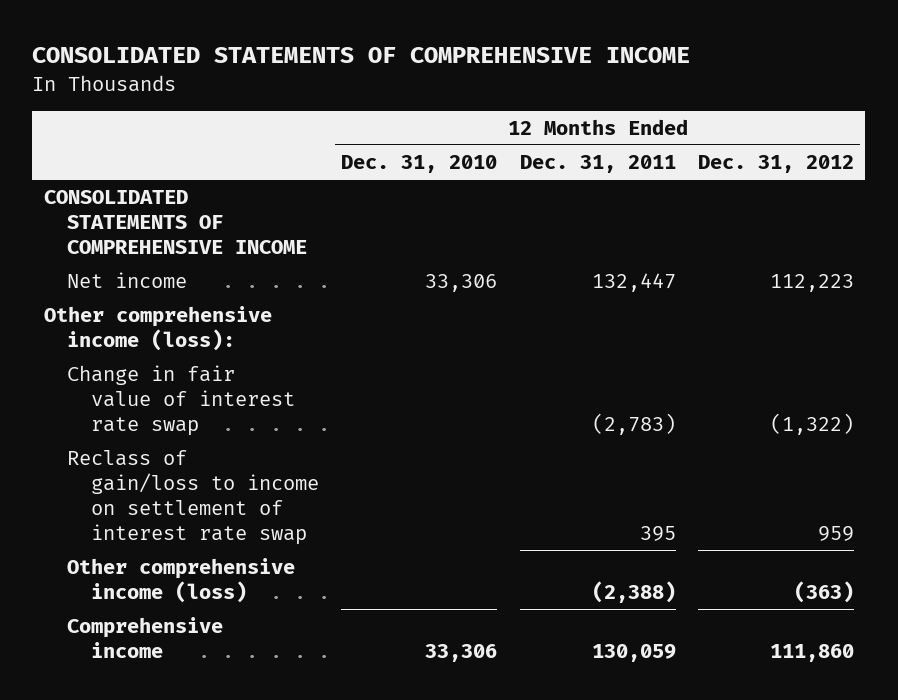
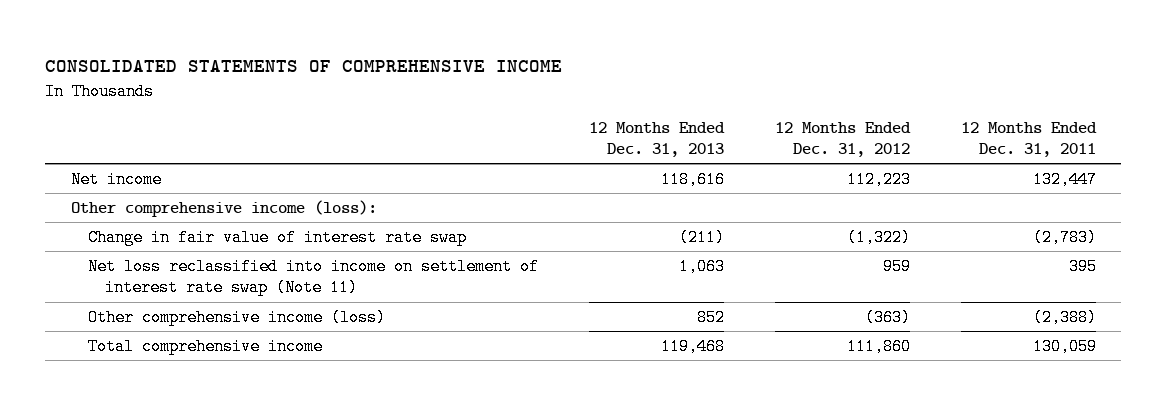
- | 12 Months Ended Dec. 31, 2010 | 12 Months Ended Dec. 31, 2011 | 12 Months Ended Dec. 31, 2012
+ | 12 Months Ended Dec. 31, 2013 | 12 Months Ended Dec. 31, 2012 | 12 Months Ended Dec. 31, 2011
- CONSOLIDATED STATEMENTS OF COMPREHENSIVE INCOME
- Reclass of gain/loss to income on settlement of interest rate swap | | 395 | 959
+ Net loss reclassified into income on settlement of interest rate swap (Note 11) | 1,063 | 959 | 395
- Comprehensive income | 33,306 | 130,059 | 111,860
+ Total comprehensive income | 119,468 | 111,860 | 130,059

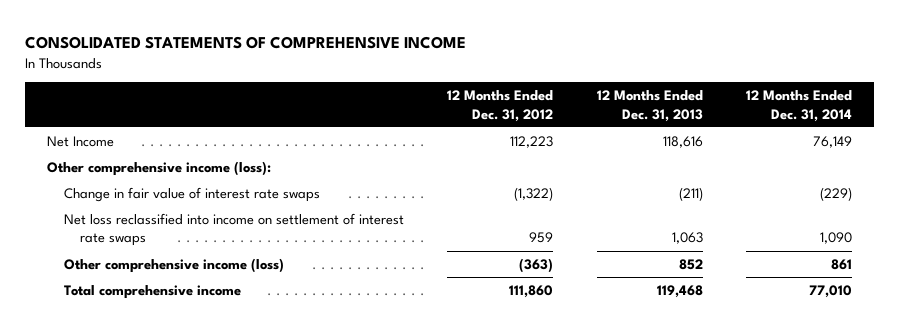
- | 12 Months Ended Dec. 31, 2013 | 12 Months Ended Dec. 31, 2012 | 12 Months Ended Dec. 31, 2011
+ | 12 Months Ended Dec. 31, 2012 | 12 Months Ended Dec. 31, 2013 | 12 Months Ended Dec. 31, 2014
- Net income | 118,616 | 112,223 | 132,447
+ Net Income | 112,223 | 118,616 | 76,149
- Change in fair value of interest rate swap | (211) | (1,322) | (2,783)
- Net loss reclassified into income on settlement of interest rate swap (Note 11) | 1,063 | 959 | 395
+ Change in fair value of interest rate swaps | (1,322) | (211) | (229)
+ Net loss reclassified into income on settlement of interest rate swaps | 959 | 1,063 | 1,090

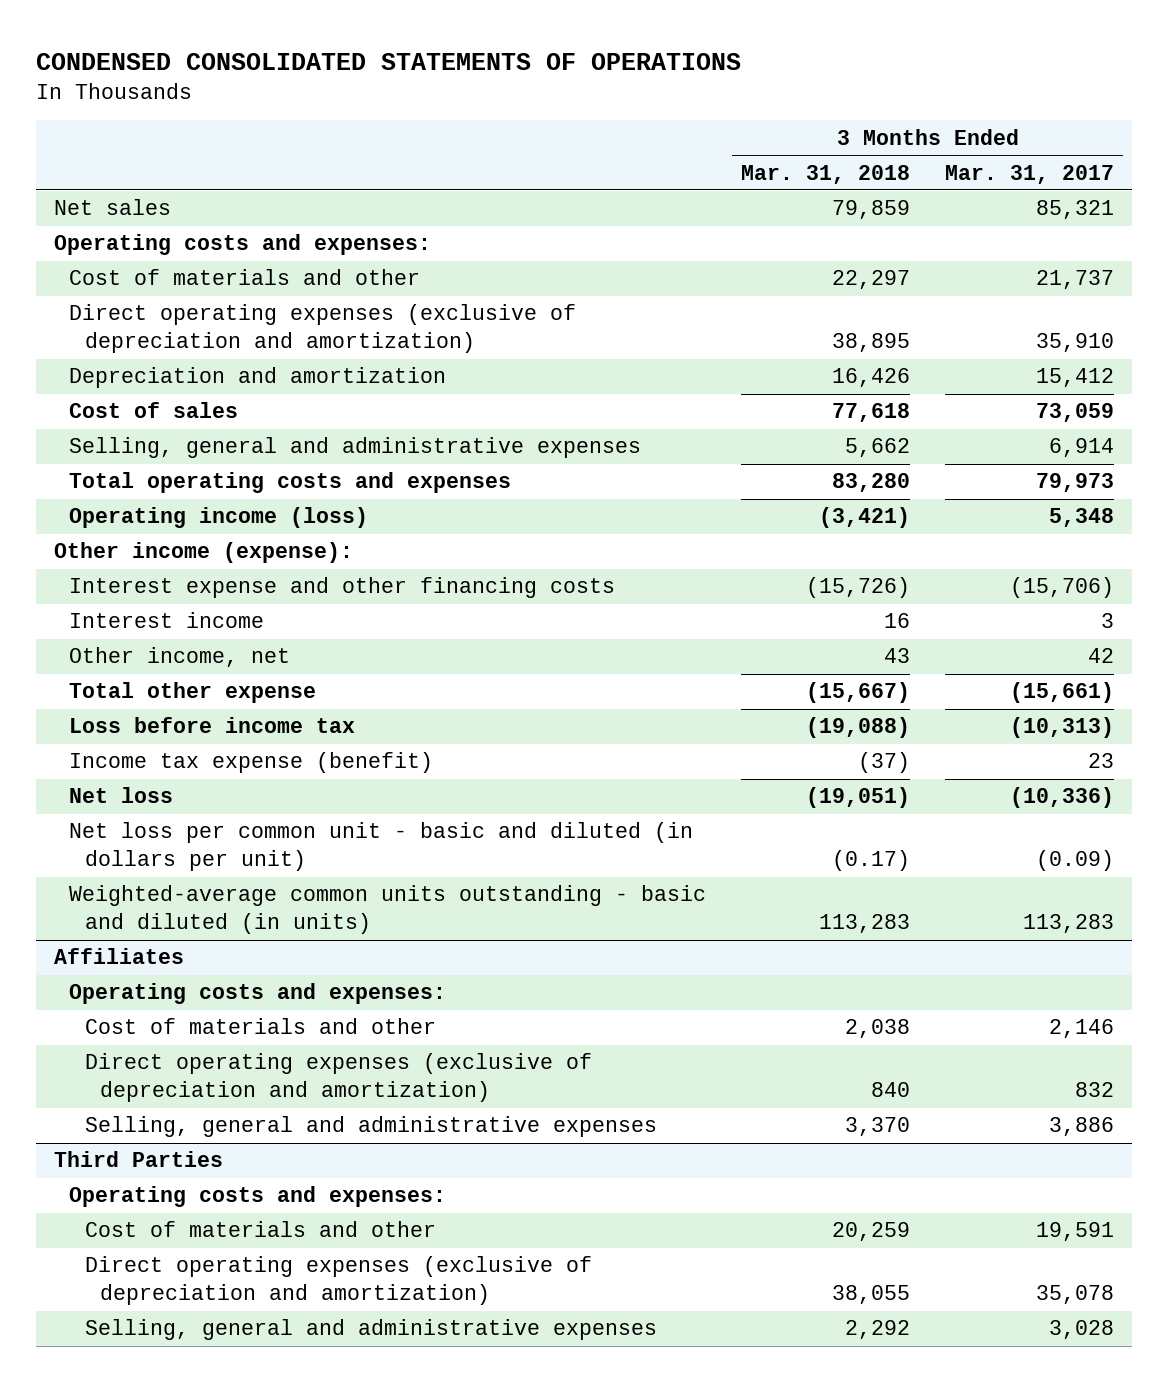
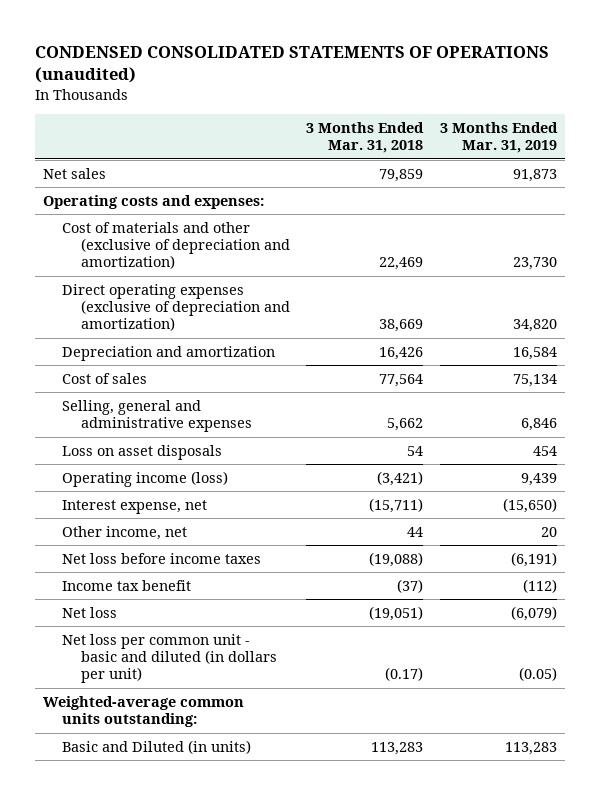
- CONDENSED CONSOLIDATED STATEMENTS OF OPERATIONS
+ CONDENSED CONSOLIDATED STATEMENTS OF OPERATIONS (unaudited)
- | 3 Months Ended Mar. 31, 2018 | 3 Months Ended Mar. 31, 2017
+ | 3 Months Ended Mar. 31, 2018 | 3 Months Ended Mar. 31, 2019
- Cost of materials and other | 22,297 | 21,737
- Direct operating expenses (exclusive of depreciation and amortization) | 38,895 | 35,910
+ Cost of materials and other (exclusive of depreciation and amortization) | 22,469 | 23,730
+ Direct operating expenses (exclusive of depreciation and amortization) | 38,669 | 34,820
- Cost of sales | 77,618 | 73,059
+ Cost of sales | 77,564 | 75,134
- Total operating costs and expenses | 83,280 | 79,973
+ Loss on asset disposals | 54 | 454
- Other income (expense):
- Interest expense and other financing costs | (15,726) | (15,706)
- Interest income | 16 | 3
- Other income, net | 43 | 42
- Total other expense | (15,667) | (15,661)
- Loss before income tax | (19,088) | (10,313)
- Income tax expense (benefit) | (37) | 23
+ Interest expense, net | (15,711) | (15,650)
+ Other income, net | 44 | 20
+ Net loss before income taxes | (19,088) | (6,191)
+ Income tax benefit | (37) | (112)
- Weighted-average common units outstanding - basic and diluted (in units) | 113,283 | 113,283
- Affiliates
- Operating costs and expenses:
- Cost of materials and other | 2,038 | 2,146
- Direct operating expenses (exclusive of depreciation and amortization) | 840 | 832
- Selling, general and administrative expenses | 3,370 | 3,886
- Third Parties
- Operating costs and expenses:
- Cost of materials and other | 20,259 | 19,591
- Direct operating expenses (exclusive of depreciation and amortization) | 38,055 | 35,078
- Selling, general and administrative expenses | 2,292 | 3,028
+ Weighted-average common units outstanding:
+ Basic and Diluted (in units) | 113,283 | 113,283

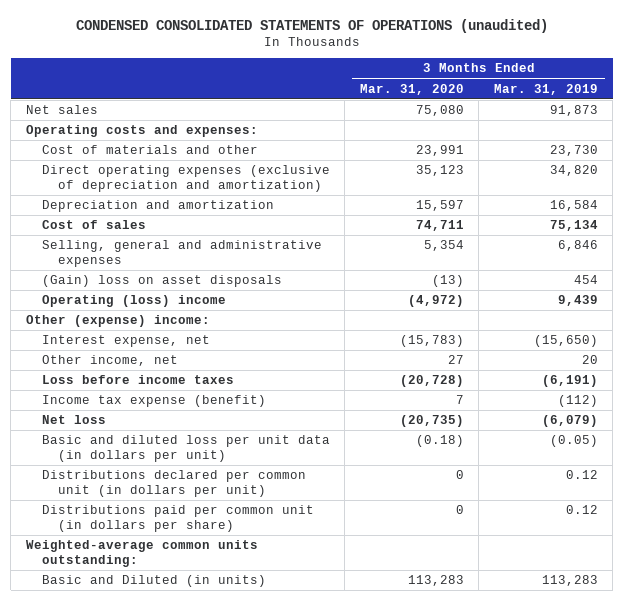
- | 3 Months Ended Mar. 31, 2018 | 3 Months Ended Mar. 31, 2019
+ | 3 Months Ended Mar. 31, 2020 | 3 Months Ended Mar. 31, 2019
- Cost of materials and other (exclusive of depreciation and amortization) | 22,469 | 23,730
+ Cost of materials and other | 23,991 | 23,730
- Loss on asset disposals | 54 | 454
- Operating income (loss) | (3,421) | 9,439
+ (Gain) loss on asset disposals | (13) | 454
+ Operating (loss) income | (4,972) | 9,439
+ Other (expense) income:
- Net loss before income taxes | (19,088) | (6,191)
- Income tax benefit | (37) | (112)
+ Loss before income taxes | (20,728) | (6,191)
+ Income tax expense (benefit) | 7 | (112)
- Net loss per common unit - basic and diluted (in dollars per unit) | (0.17) | (0.05)
+ Basic and diluted loss per unit data (in dollars per unit) | (0.18) | (0.05)
+ Distributions declared per common unit (in dollars per unit) | 0 | 0.12
+ Distributions paid per common unit (in dollars per share) | 0 | 0.12

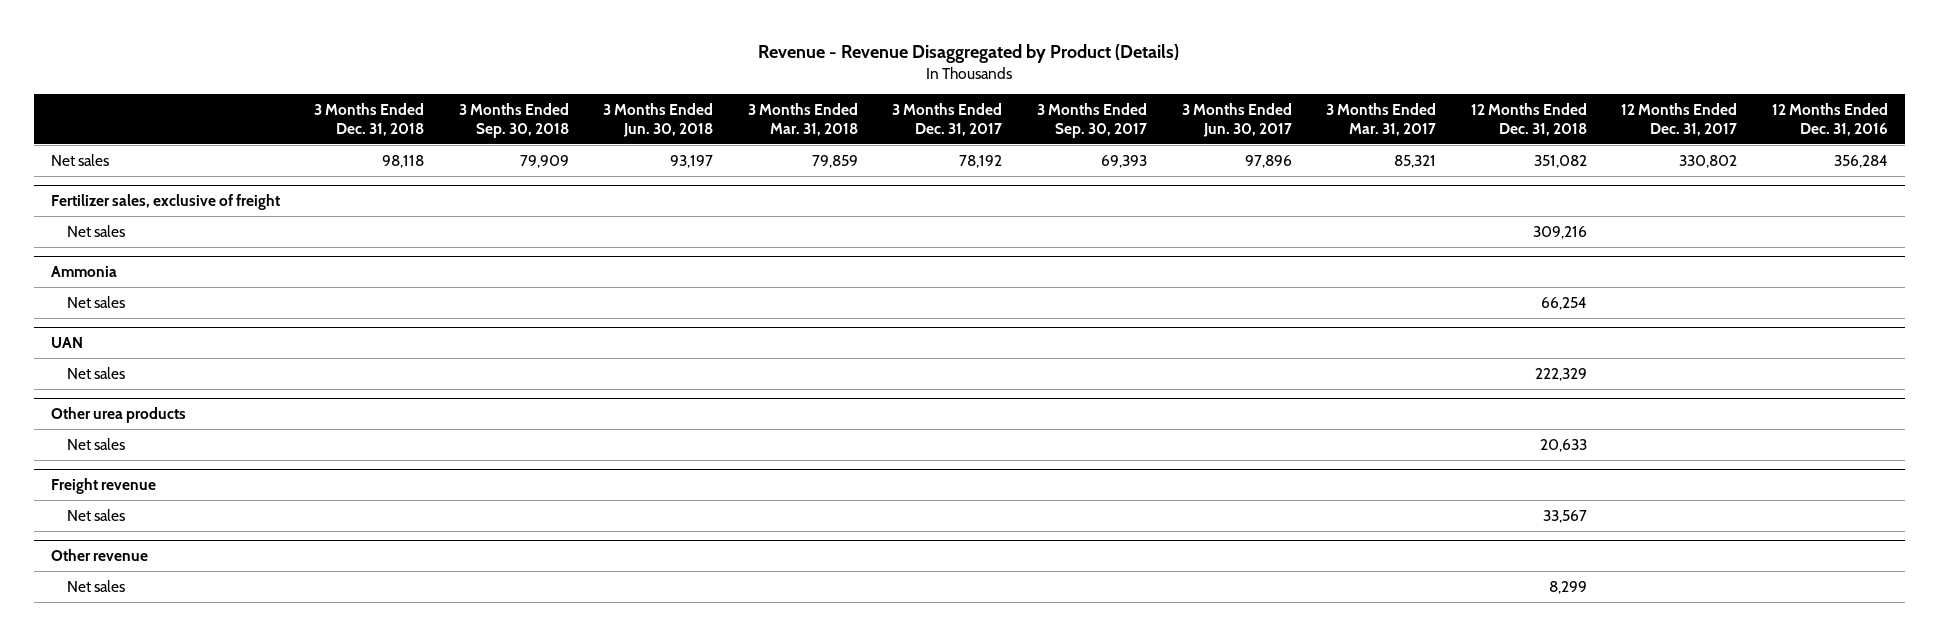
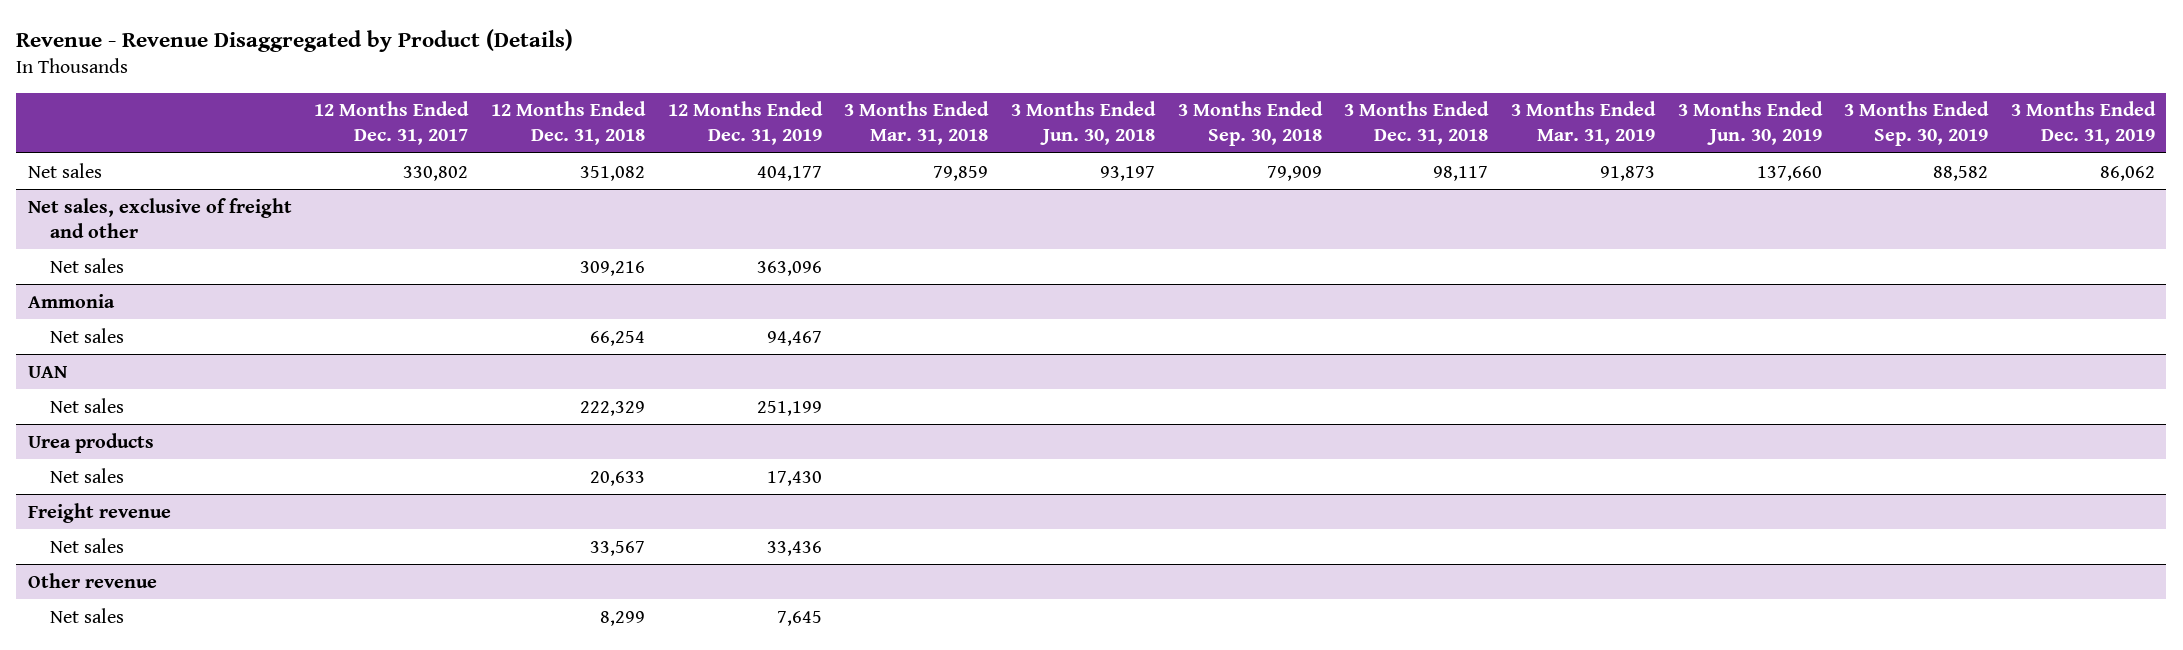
- | 3 Months Ended Dec. 31, 2018 | 3 Months Ended Sep. 30, 2018 | 3 Months Ended Jun. 30, 2018 | 3 Months Ended Mar. 31, 2018 | 3 Months Ended Dec. 31, 2017 | 3 Months Ended Sep. 30, 2017 | 3 Months Ended Jun. 30, 2017 | 3 Months Ended Mar. 31, 2017 | 12 Months Ended Dec. 31, 2018 | 12 Months Ended Dec. 31, 2017 | 12 Months Ended Dec. 31, 2016
+ | 12 Months Ended Dec. 31, 2017 | 12 Months Ended Dec. 31, 2018 | 12 Months Ended Dec. 31, 2019 | 3 Months Ended Mar. 31, 2018 | 3 Months Ended Jun. 30, 2018 | 3 Months Ended Sep. 30, 2018 | 3 Months Ended Dec. 31, 2018 | 3 Months Ended Mar. 31, 2019 | 3 Months Ended Jun. 30, 2019 | 3 Months Ended Sep. 30, 2019 | 3 Months Ended Dec. 31, 2019
- Net sales | 98,118 | 79,909 | 93,197 | 79,859 | 78,192 | 69,393 | 97,896 | 85,321 | 351,082 | 330,802 | 356,284
- Fertilizer sales, exclusive of freight
+ Net sales | 330,802 | 351,082 | 404,177 | 79,859 | 93,197 | 79,909 | 98,117 | 91,873 | 137,660 | 88,582 | 86,062
+ Net sales, exclusive of freight and other
- Other urea products
+ Urea products

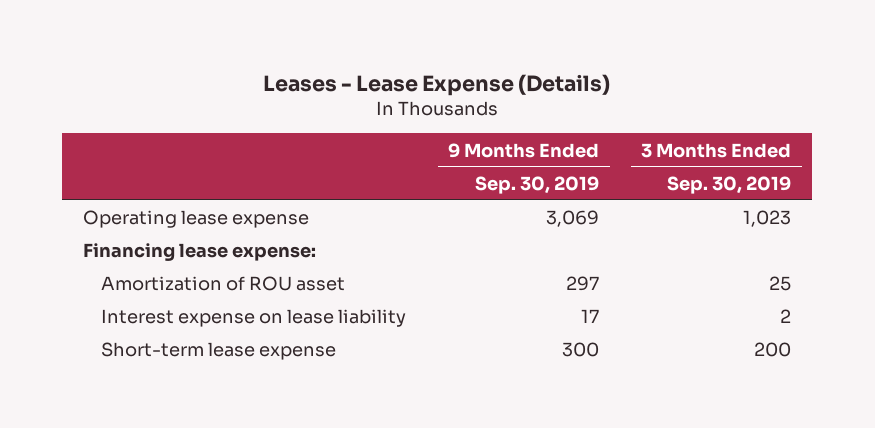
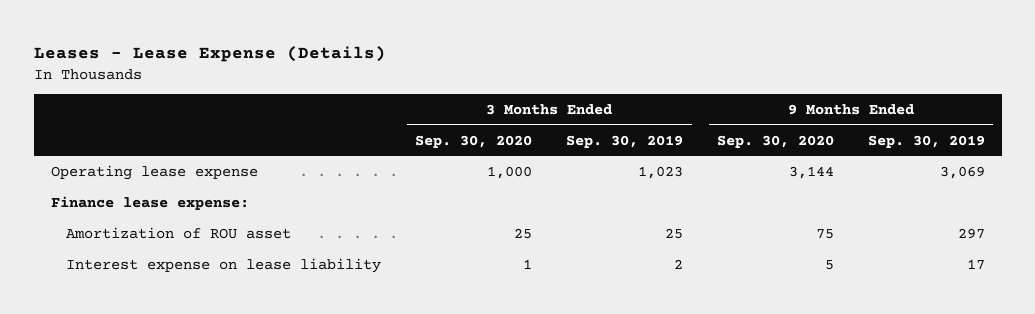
- | 9 Months Ended Sep. 30, 2019 | 3 Months Ended Sep. 30, 2019
+ | 3 Months Ended Sep. 30, 2020 | 3 Months Ended Sep. 30, 2019 | 9 Months Ended Sep. 30, 2020 | 9 Months Ended Sep. 30, 2019
- Financing lease expense:
+ Finance lease expense:
- Short-term lease expense | 300 | 200

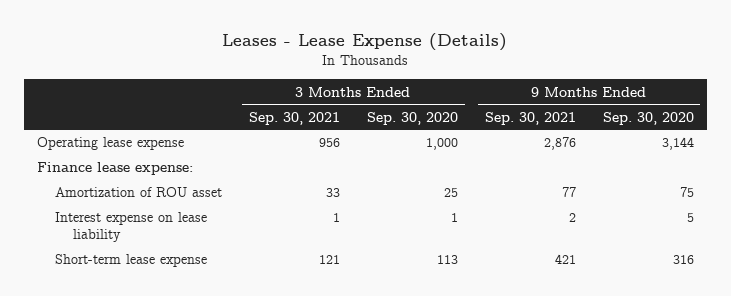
- | 3 Months Ended Sep. 30, 2020 | 3 Months Ended Sep. 30, 2019 | 9 Months Ended Sep. 30, 2020 | 9 Months Ended Sep. 30, 2019
+ | 3 Months Ended Sep. 30, 2021 | 3 Months Ended Sep. 30, 2020 | 9 Months Ended Sep. 30, 2021 | 9 Months Ended Sep. 30, 2020
+ Short-term lease expense | 121 | 113 | 421 | 316

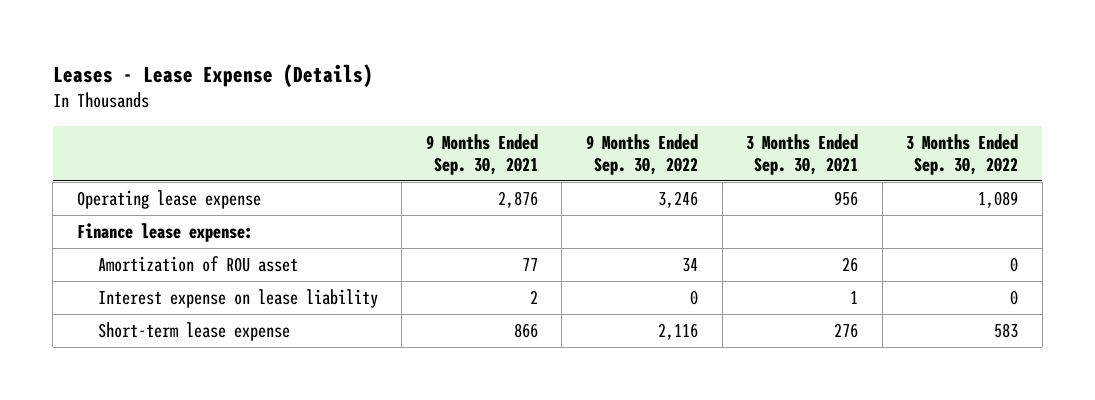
- | 3 Months Ended Sep. 30, 2021 | 3 Months Ended Sep. 30, 2020 | 9 Months Ended Sep. 30, 2021 | 9 Months Ended Sep. 30, 2020
+ | 9 Months Ended Sep. 30, 2021 | 9 Months Ended Sep. 30, 2022 | 3 Months Ended Sep. 30, 2021 | 3 Months Ended Sep. 30, 2022
- Amortization of ROU asset | 33 | 25 | 77 | 75
+ Amortization of ROU asset | 77 | 34 | 26 | 0
- Short-term lease expense | 121 | 113 | 421 | 316
+ Short-term lease expense | 866 | 2,116 | 276 | 583

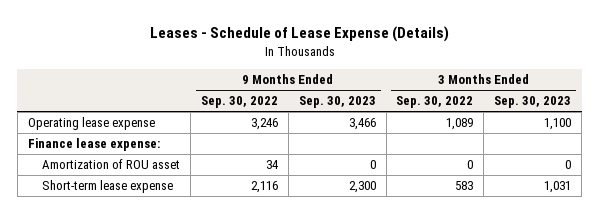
- Leases - Lease Expense (Details)
+ Leases - Schedule of Lease Expense (Details)
- | 9 Months Ended Sep. 30, 2021 | 9 Months Ended Sep. 30, 2022 | 3 Months Ended Sep. 30, 2021 | 3 Months Ended Sep. 30, 2022
+ | 9 Months Ended Sep. 30, 2022 | 9 Months Ended Sep. 30, 2023 | 3 Months Ended Sep. 30, 2022 | 3 Months Ended Sep. 30, 2023
- Interest expense on lease liability | 2 | 0 | 1 | 0

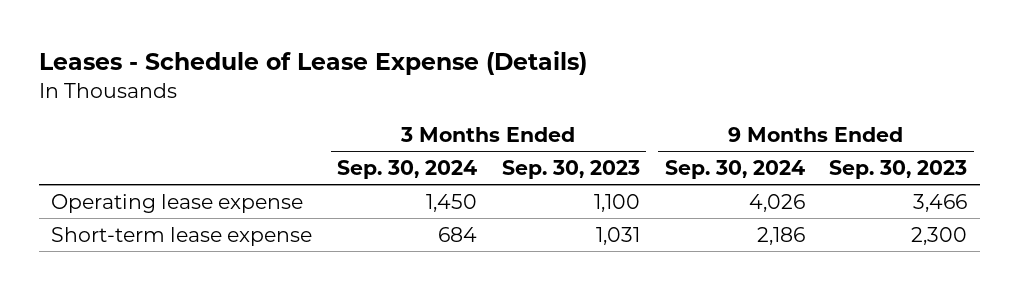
- | 9 Months Ended Sep. 30, 2022 | 9 Months Ended Sep. 30, 2023 | 3 Months Ended Sep. 30, 2022 | 3 Months Ended Sep. 30, 2023
+ | 3 Months Ended Sep. 30, 2024 | 3 Months Ended Sep. 30, 2023 | 9 Months Ended Sep. 30, 2024 | 9 Months Ended Sep. 30, 2023
- Finance lease expense:
- Amortization of ROU asset | 34 | 0 | 0 | 0

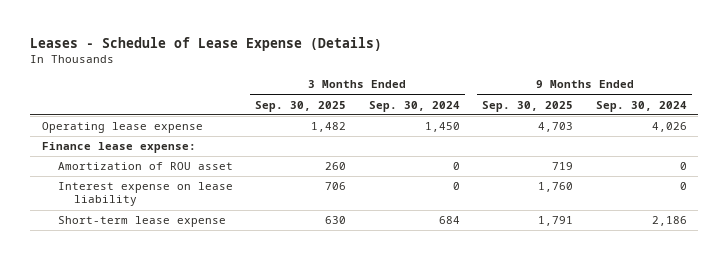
- | 3 Months Ended Sep. 30, 2024 | 3 Months Ended Sep. 30, 2023 | 9 Months Ended Sep. 30, 2024 | 9 Months Ended Sep. 30, 2023
+ | 3 Months Ended Sep. 30, 2025 | 3 Months Ended Sep. 30, 2024 | 9 Months Ended Sep. 30, 2025 | 9 Months Ended Sep. 30, 2024
+ Finance lease expense:
+ Amortization of ROU asset | 260 | 0 | 719 | 0
+ Interest expense on lease liability | 706 | 0 | 1,760 | 0

